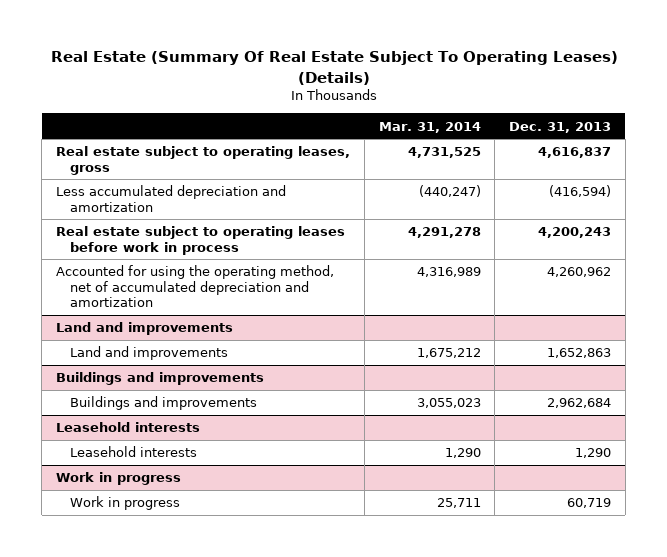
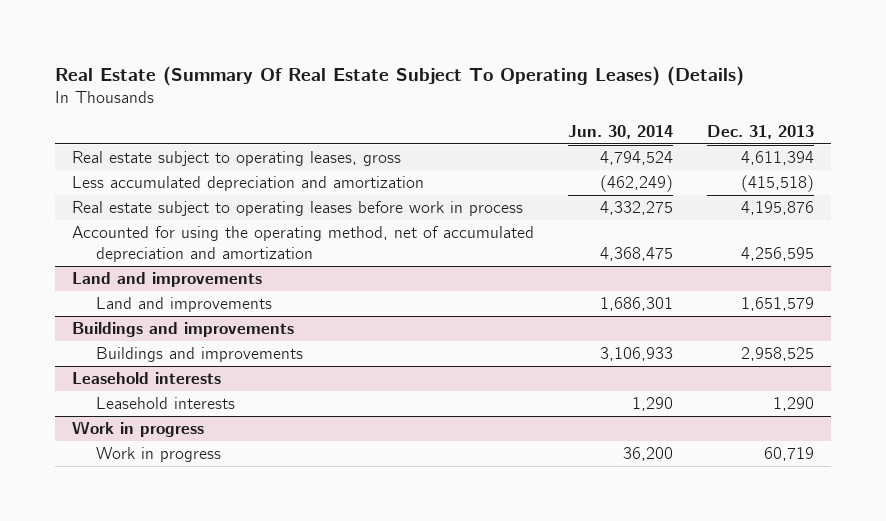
- | Mar. 31, 2014 | Dec. 31, 2013
+ | Jun. 30, 2014 | Dec. 31, 2013
- Real estate subject to operating leases, gross | 4,731,525 | 4,616,837
- Less accumulated depreciation and amortization | (440,247) | (416,594)
- Real estate subject to operating leases before work in process | 4,291,278 | 4,200,243
- Accounted for using the operating method, net of accumulated depreciation and amortization | 4,316,989 | 4,260,962
+ Real estate subject to operating leases, gross | 4,794,524 | 4,611,394
+ Less accumulated depreciation and amortization | (462,249) | (415,518)
+ Real estate subject to operating leases before work in process | 4,332,275 | 4,195,876
+ Accounted for using the operating method, net of accumulated depreciation and amortization | 4,368,475 | 4,256,595
@ Land and improvements
- Land and improvements | 1,675,212 | 1,652,863
+ Land and improvements | 1,686,301 | 1,651,579
@ Buildings and improvements
- Buildings and improvements | 3,055,023 | 2,962,684
+ Buildings and improvements | 3,106,933 | 2,958,525

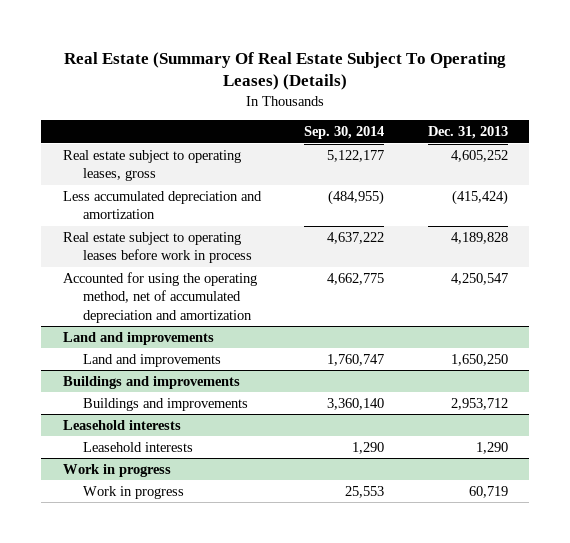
- | Jun. 30, 2014 | Dec. 31, 2013
+ | Sep. 30, 2014 | Dec. 31, 2013
- Real estate subject to operating leases, gross | 4,794,524 | 4,611,394
- Less accumulated depreciation and amortization | (462,249) | (415,518)
- Real estate subject to operating leases before work in process | 4,332,275 | 4,195,876
- Accounted for using the operating method, net of accumulated depreciation and amortization | 4,368,475 | 4,256,595
+ Real estate subject to operating leases, gross | 5,122,177 | 4,605,252
+ Less accumulated depreciation and amortization | (484,955) | (415,424)
+ Real estate subject to operating leases before work in process | 4,637,222 | 4,189,828
+ Accounted for using the operating method, net of accumulated depreciation and amortization | 4,662,775 | 4,250,547
@ Land and improvements
- Land and improvements | 1,686,301 | 1,651,579
+ Land and improvements | 1,760,747 | 1,650,250
@ Buildings and improvements
- Buildings and improvements | 3,106,933 | 2,958,525
+ Buildings and improvements | 3,360,140 | 2,953,712

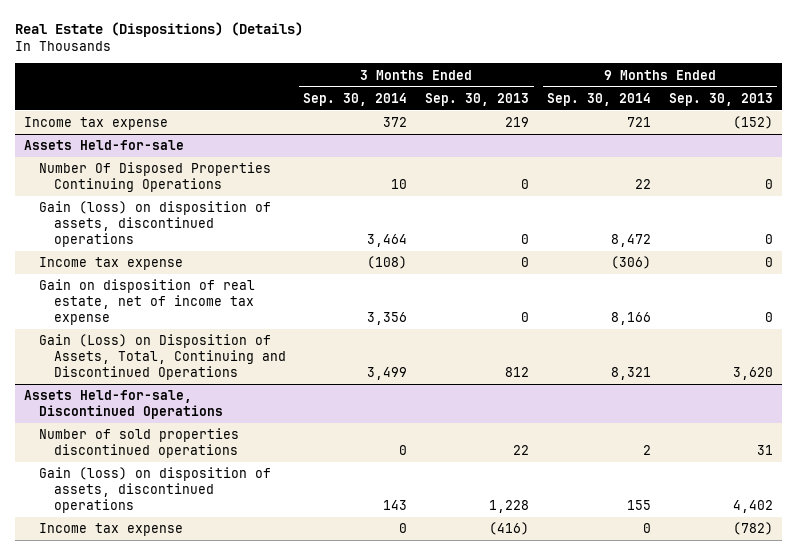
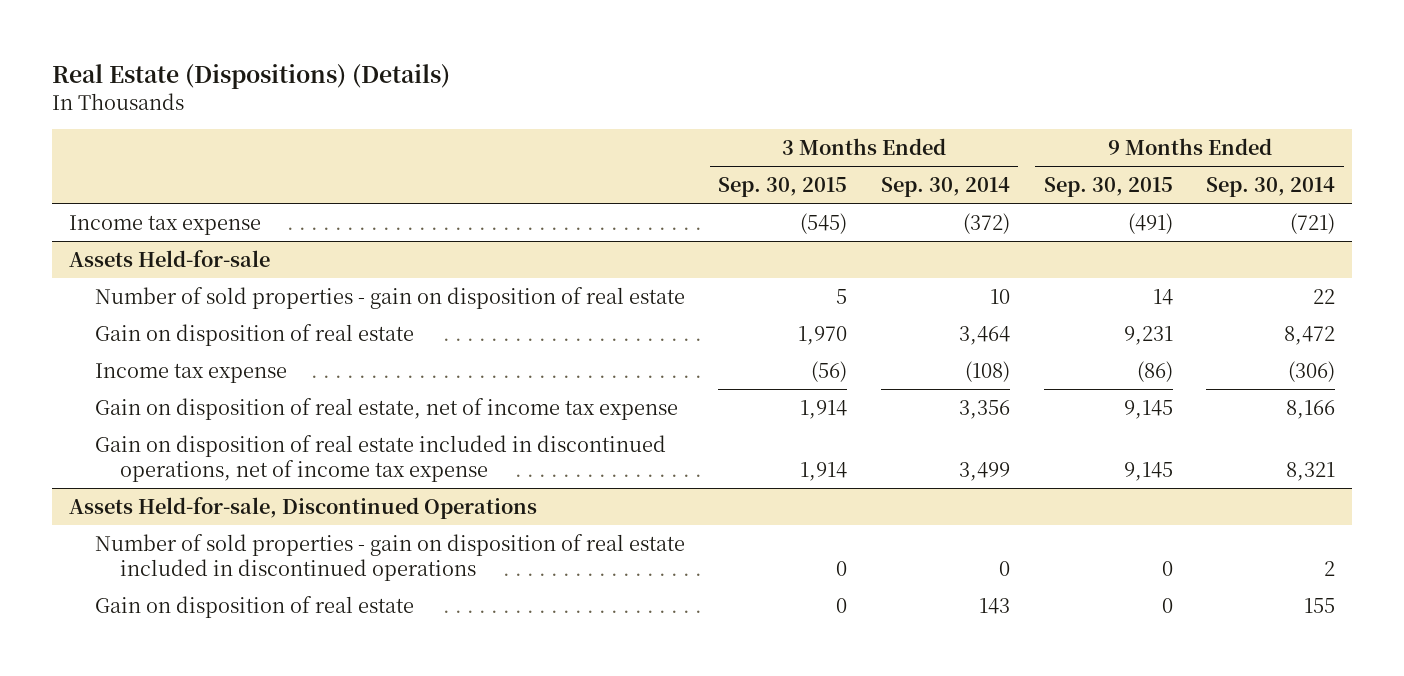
- | 3 Months Ended Sep. 30, 2014 | 3 Months Ended Sep. 30, 2013 | 9 Months Ended Sep. 30, 2014 | 9 Months Ended Sep. 30, 2013
+ | 3 Months Ended Sep. 30, 2015 | 3 Months Ended Sep. 30, 2014 | 9 Months Ended Sep. 30, 2015 | 9 Months Ended Sep. 30, 2014
- Income tax expense | 372 | 219 | 721 | (152)
+ Income tax expense | (545) | (372) | (491) | (721)
@ Assets Held-for-sale
- Number Of Disposed Properties Continuing Operations | 10 | 0 | 22 | 0
- Gain (loss) on disposition of assets, discontinued operations | 3,464 | 0 | 8,472 | 0
+ Number of sold properties - gain on disposition of real estate | 5 | 10 | 14 | 22
+ Gain on disposition of real estate | 1,970 | 3,464 | 9,231 | 8,472
- Gain (Loss) on Disposition of Assets, Total, Continuing and Discontinued Operations | 3,499 | 812 | 8,321 | 3,620
+ Gain on disposition of real estate included in discontinued operations, net of income tax expense | 1,914 | 3,499 | 9,145 | 8,321
@ Assets Held-for-sale, Discontinued Operations
- Number of sold properties discontinued operations | 0 | 22 | 2 | 31
- Gain (loss) on disposition of assets, discontinued operations | 143 | 1,228 | 155 | 4,402
- Income tax expense | 0 | (416) | 0 | (782)
+ Number of sold properties - gain on disposition of real estate included in discontinued operations | 0 | 0 | 0 | 2
+ Gain on disposition of real estate | 0 | 143 | 0 | 155

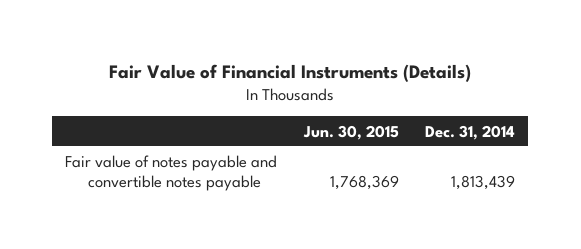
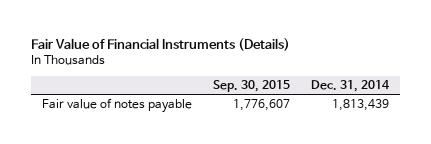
- | Jun. 30, 2015 | Dec. 31, 2014
+ | Sep. 30, 2015 | Dec. 31, 2014
- Fair value of notes payable and convertible notes payable | 1,768,369 | 1,813,439
+ Fair value of notes payable | 1,776,607 | 1,813,439

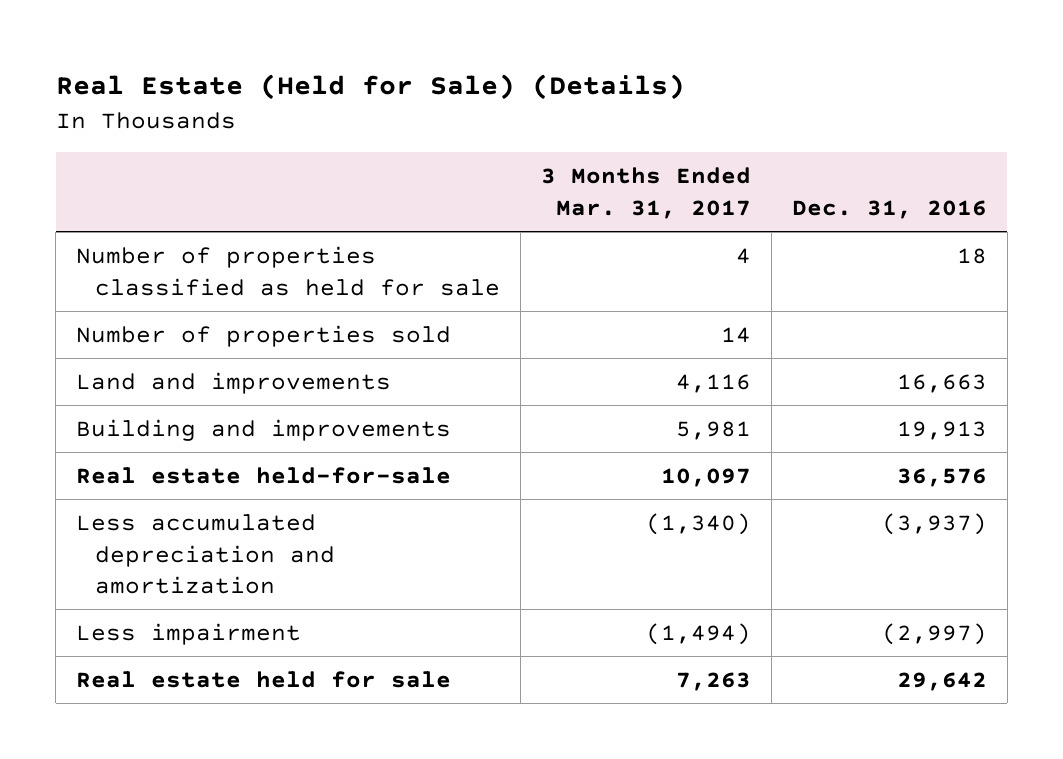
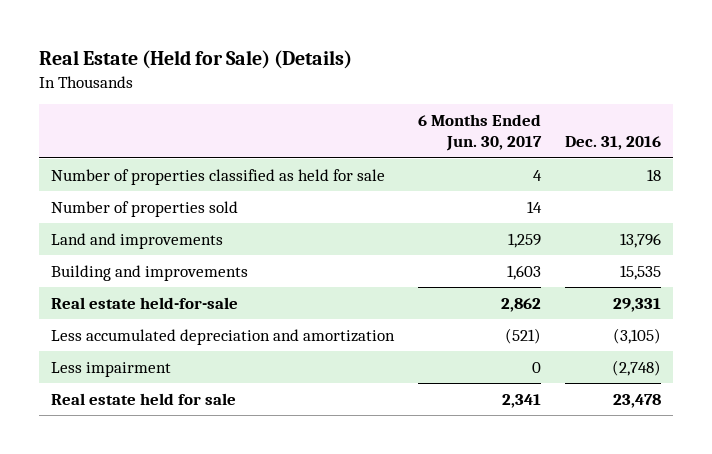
- | 3 Months Ended Mar. 31, 2017 | Dec. 31, 2016
+ | 6 Months Ended Jun. 30, 2017 | Dec. 31, 2016
- Land and improvements | 4,116 | 16,663
- Building and improvements | 5,981 | 19,913
- Real estate held-for-sale | 10,097 | 36,576
- Less accumulated depreciation and amortization | (1,340) | (3,937)
- Less impairment | (1,494) | (2,997)
- Real estate held for sale | 7,263 | 29,642
+ Land and improvements | 1,259 | 13,796
+ Building and improvements | 1,603 | 15,535
+ Real estate held-for-sale | 2,862 | 29,331
+ Less accumulated depreciation and amortization | (521) | (3,105)
+ Less impairment | 0 | (2,748)
+ Real estate held for sale | 2,341 | 23,478

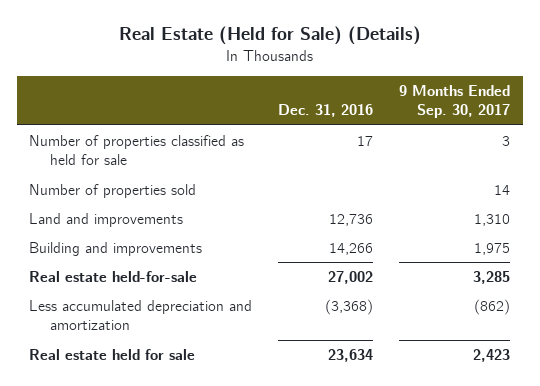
- | 6 Months Ended Jun. 30, 2017 | Dec. 31, 2016
+ | Dec. 31, 2016 | 9 Months Ended Sep. 30, 2017
- Number of properties classified as held for sale | 4 | 18
+ Number of properties classified as held for sale | 17 | 3
- Land and improvements | 1,259 | 13,796
- Building and improvements | 1,603 | 15,535
- Real estate held-for-sale | 2,862 | 29,331
- Less accumulated depreciation and amortization | (521) | (3,105)
- Less impairment | 0 | (2,748)
- Real estate held for sale | 2,341 | 23,478
+ Land and improvements | 12,736 | 1,310
+ Building and improvements | 14,266 | 1,975
+ Real estate held-for-sale | 27,002 | 3,285
+ Less accumulated depreciation and amortization | (3,368) | (862)
+ Real estate held for sale | 23,634 | 2,423

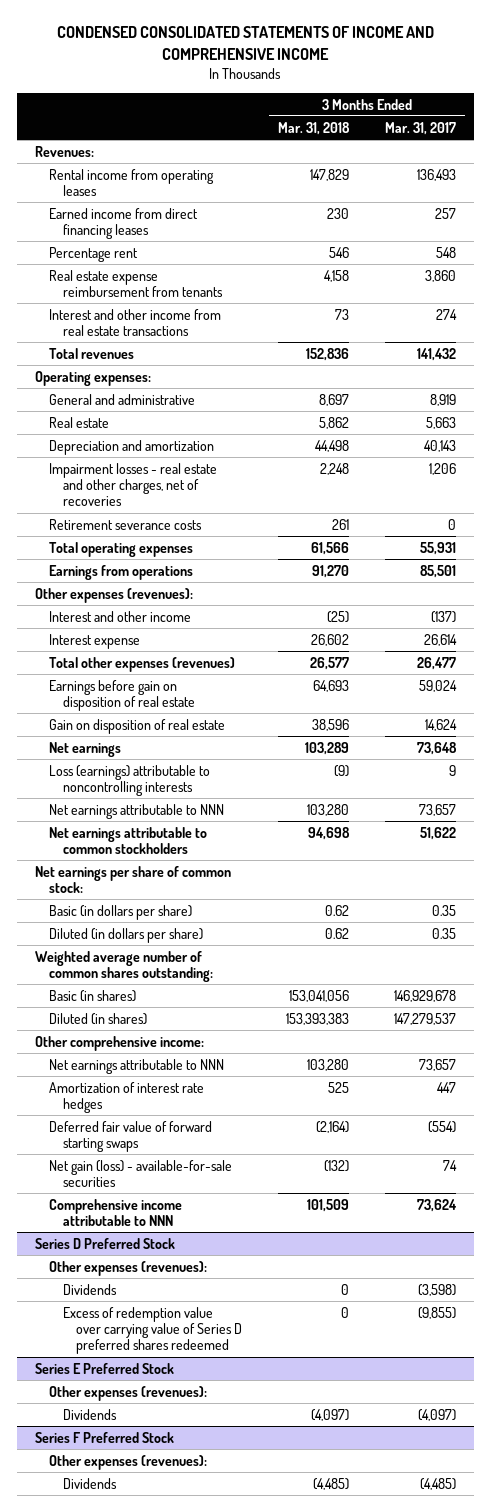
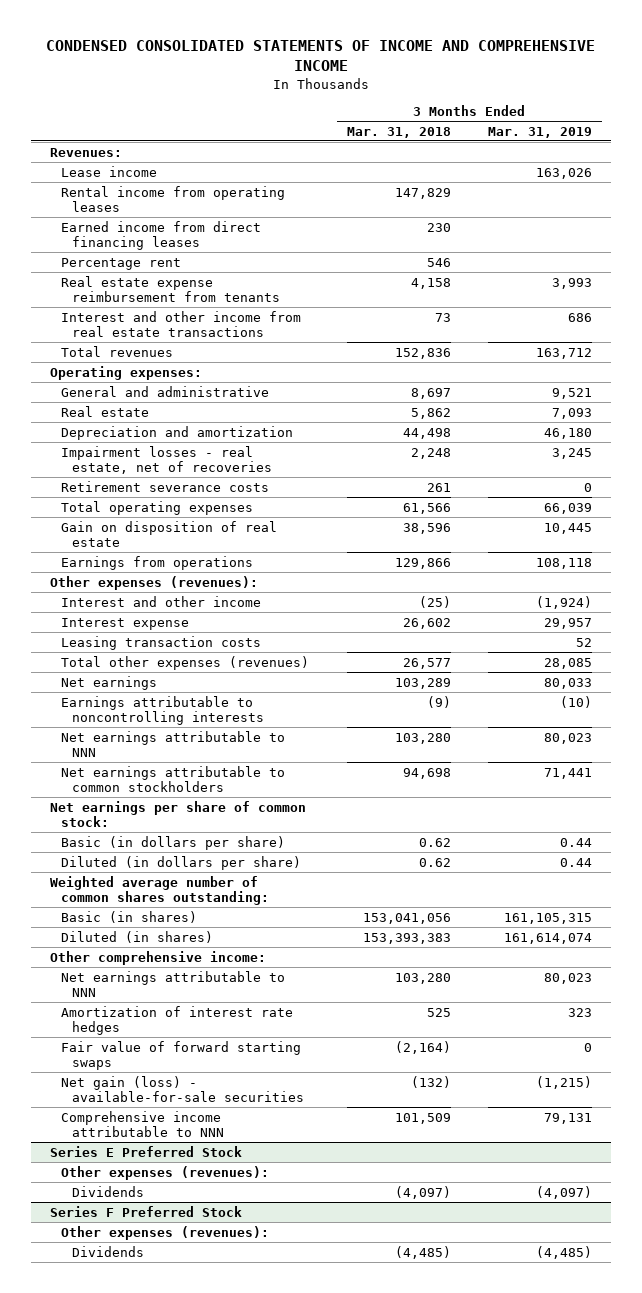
- | 3 Months Ended Mar. 31, 2018 | 3 Months Ended Mar. 31, 2017
+ | 3 Months Ended Mar. 31, 2018 | 3 Months Ended Mar. 31, 2019
+ Lease income | | 163,026
- Impairment losses - real estate and other charges, net of recoveries | 2,248 | 1,206
+ Impairment losses - real estate, net of recoveries | 2,248 | 3,245
- Earnings from operations | 91,270 | 85,501
moved up: Gain on disposition of real estate | 38,596 | 10,445
+ Earnings from operations | 129,866 | 108,118
+ Leasing transaction costs | | 52
- Earnings before gain on disposition of real estate | 64,693 | 59,024
- Loss (earnings) attributable to noncontrolling interests | (9) | 9
+ Earnings attributable to noncontrolling interests | (9) | (10)
- Deferred fair value of forward starting swaps | (2,164) | (554)
+ Fair value of forward starting swaps | (2,164) | 0
- Series D Preferred Stock
- Other expenses (revenues):
- Dividends | 0 | (3,598)
- Excess of redemption value over carrying value of Series D preferred shares redeemed | 0 | (9,855)

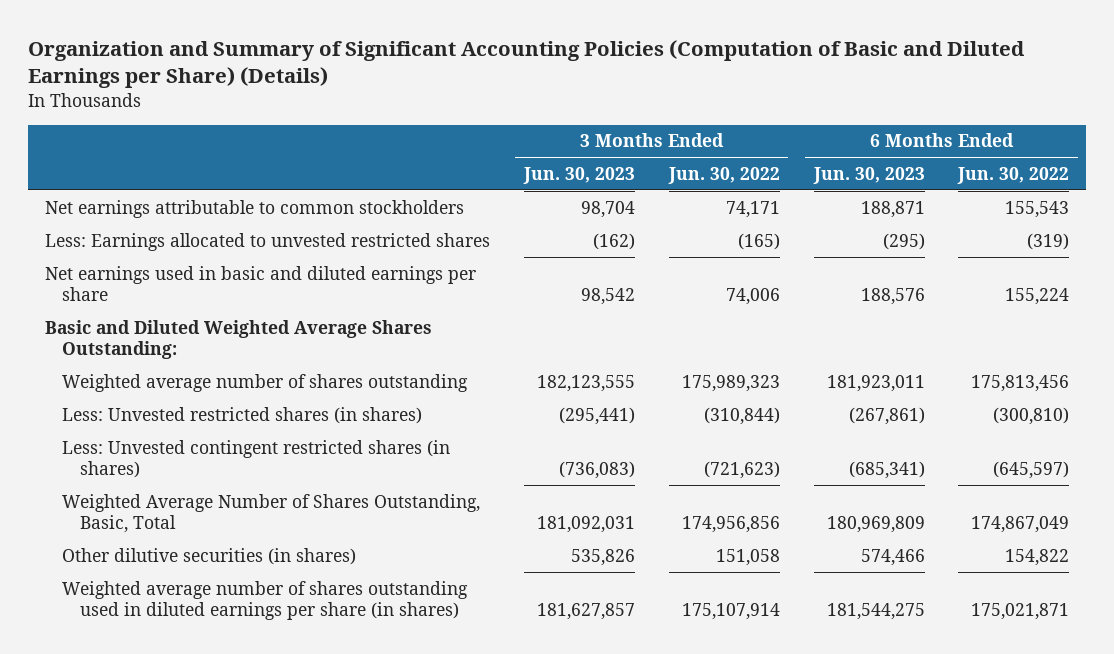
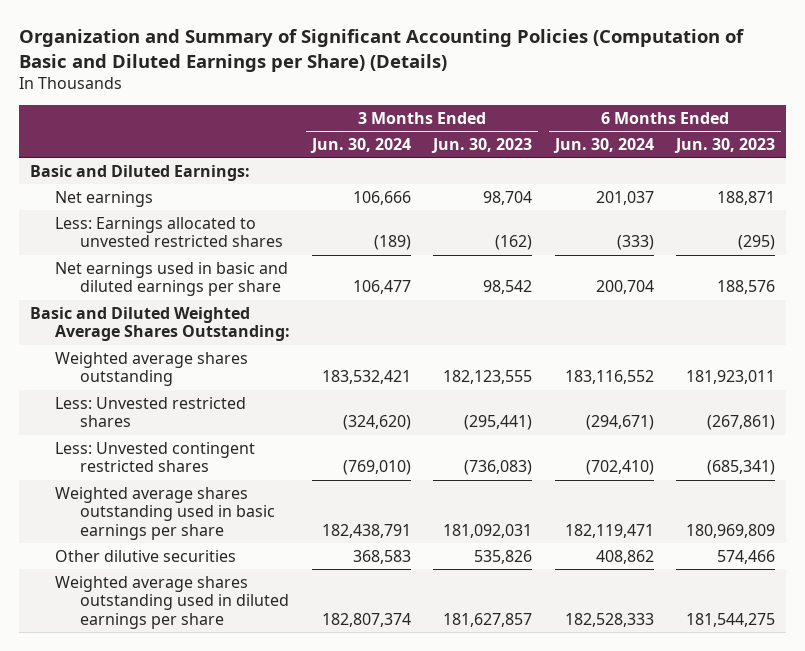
- | 3 Months Ended Jun. 30, 2023 | 3 Months Ended Jun. 30, 2022 | 6 Months Ended Jun. 30, 2023 | 6 Months Ended Jun. 30, 2022
+ | 3 Months Ended Jun. 30, 2024 | 3 Months Ended Jun. 30, 2023 | 6 Months Ended Jun. 30, 2024 | 6 Months Ended Jun. 30, 2023
- Net earnings attributable to common stockholders | 98,704 | 74,171 | 188,871 | 155,543
+ Basic and Diluted Earnings:
+ Net earnings | 106,666 | 98,704 | 201,037 | 188,871
- Weighted average number of shares outstanding | 182,123,555 | 175,989,323 | 181,923,011 | 175,813,456
- Less: Unvested restricted shares (in shares) | (295,441) | (310,844) | (267,861) | (300,810)
- Less: Unvested contingent restricted shares (in shares) | (736,083) | (721,623) | (685,341) | (645,597)
- Weighted Average Number of Shares Outstanding, Basic, Total | 181,092,031 | 174,956,856 | 180,969,809 | 174,867,049
- Other dilutive securities (in shares) | 535,826 | 151,058 | 574,466 | 154,822
- Weighted average number of shares outstanding used in diluted earnings per share (in shares) | 181,627,857 | 175,107,914 | 181,544,275 | 175,021,871
+ Weighted average shares outstanding | 183,532,421 | 182,123,555 | 183,116,552 | 181,923,011
+ Less: Unvested restricted shares | (324,620) | (295,441) | (294,671) | (267,861)
+ Less: Unvested contingent restricted shares | (769,010) | (736,083) | (702,410) | (685,341)
+ Weighted average shares outstanding used in basic earnings per share | 182,438,791 | 181,092,031 | 182,119,471 | 180,969,809
+ Other dilutive securities | 368,583 | 535,826 | 408,862 | 574,466
+ Weighted average shares outstanding used in diluted earnings per share | 182,807,374 | 181,627,857 | 182,528,333 | 181,544,275

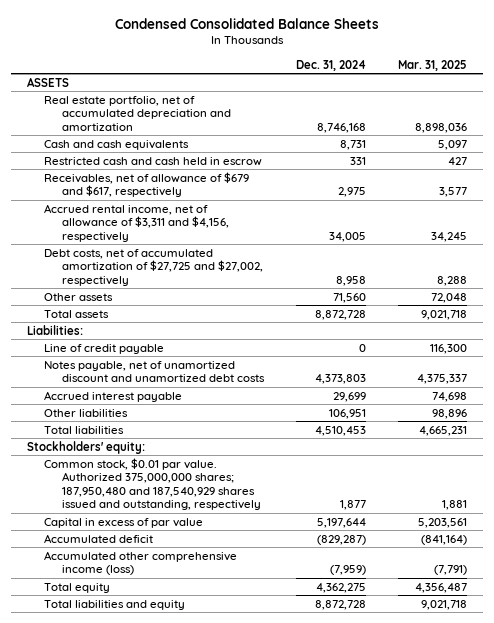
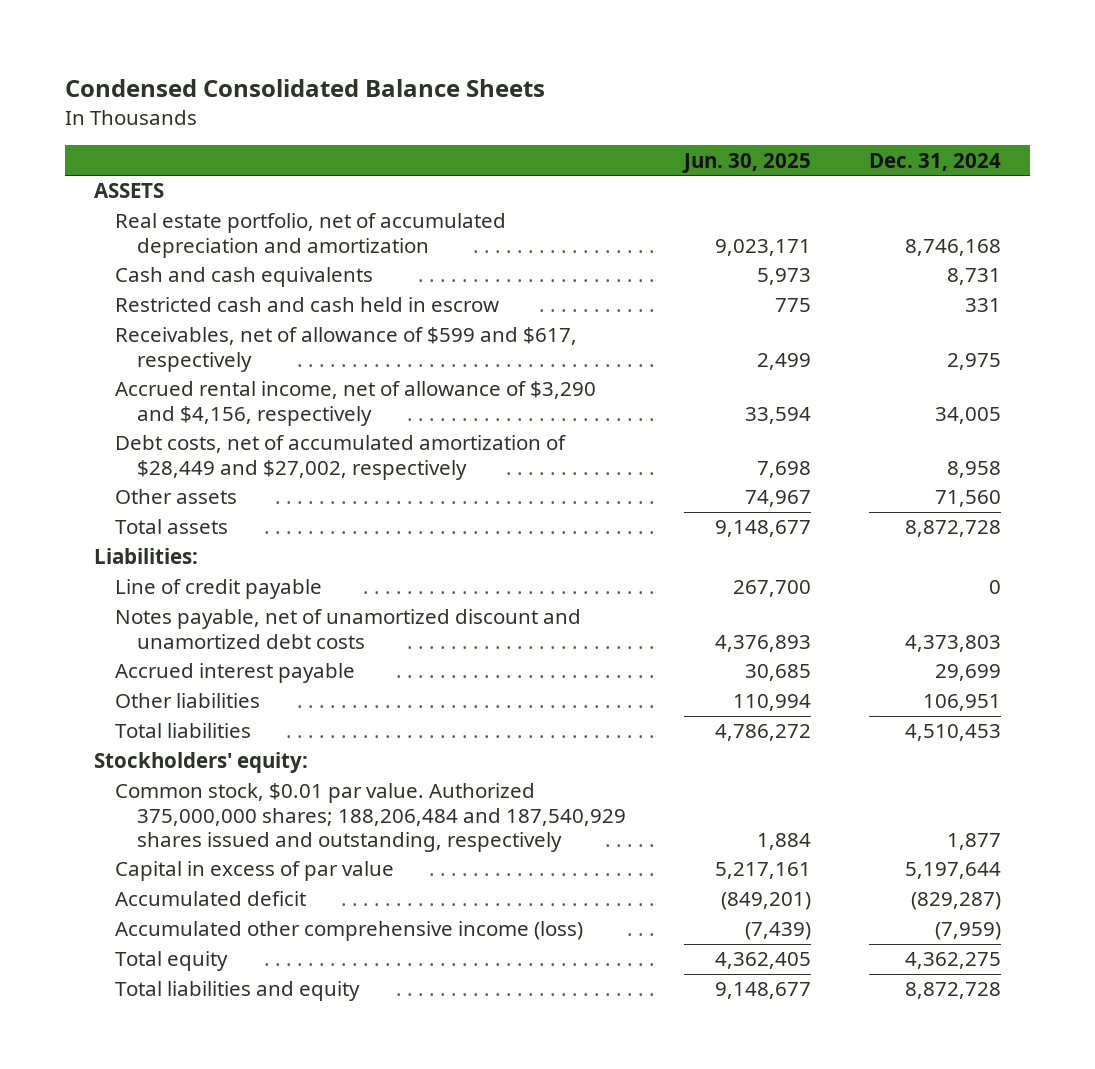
- | Dec. 31, 2024 | Mar. 31, 2025
+ | Jun. 30, 2025 | Dec. 31, 2024
- Receivables, net of allowance of $679 and $617, respectively | 2,975 | 3,577
- Accrued rental income, net of allowance of $3,311 and $4,156, respectively | 34,005 | 34,245
- Debt costs, net of accumulated amortization of $27,725 and $27,002, respectively | 8,958 | 8,288
+ Receivables, net of allowance of $599 and $617, respectively | 2,499 | 2,975
+ Accrued rental income, net of allowance of $3,290 and $4,156, respectively | 33,594 | 34,005
+ Debt costs, net of accumulated amortization of $28,449 and $27,002, respectively | 7,698 | 8,958
- Common stock, $0.01 par value. Authorized 375,000,000 shares; 187,950,480 and 187,540,929 shares issued and outstanding, respectively | 1,877 | 1,881
+ Common stock, $0.01 par value. Authorized 375,000,000 shares; 188,206,484 and 187,540,929 shares issued and outstanding, respectively | 1,884 | 1,877

